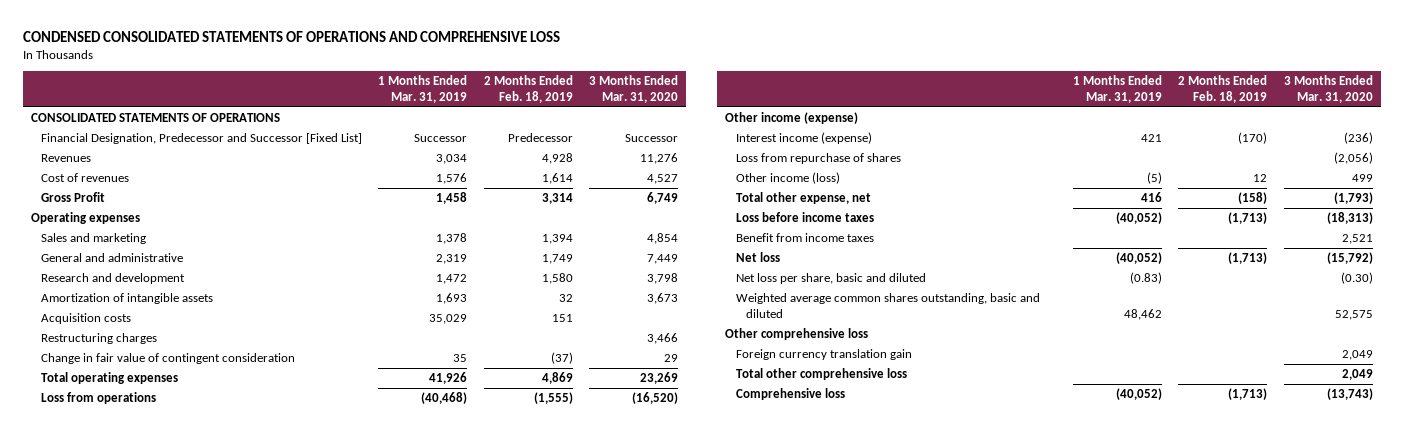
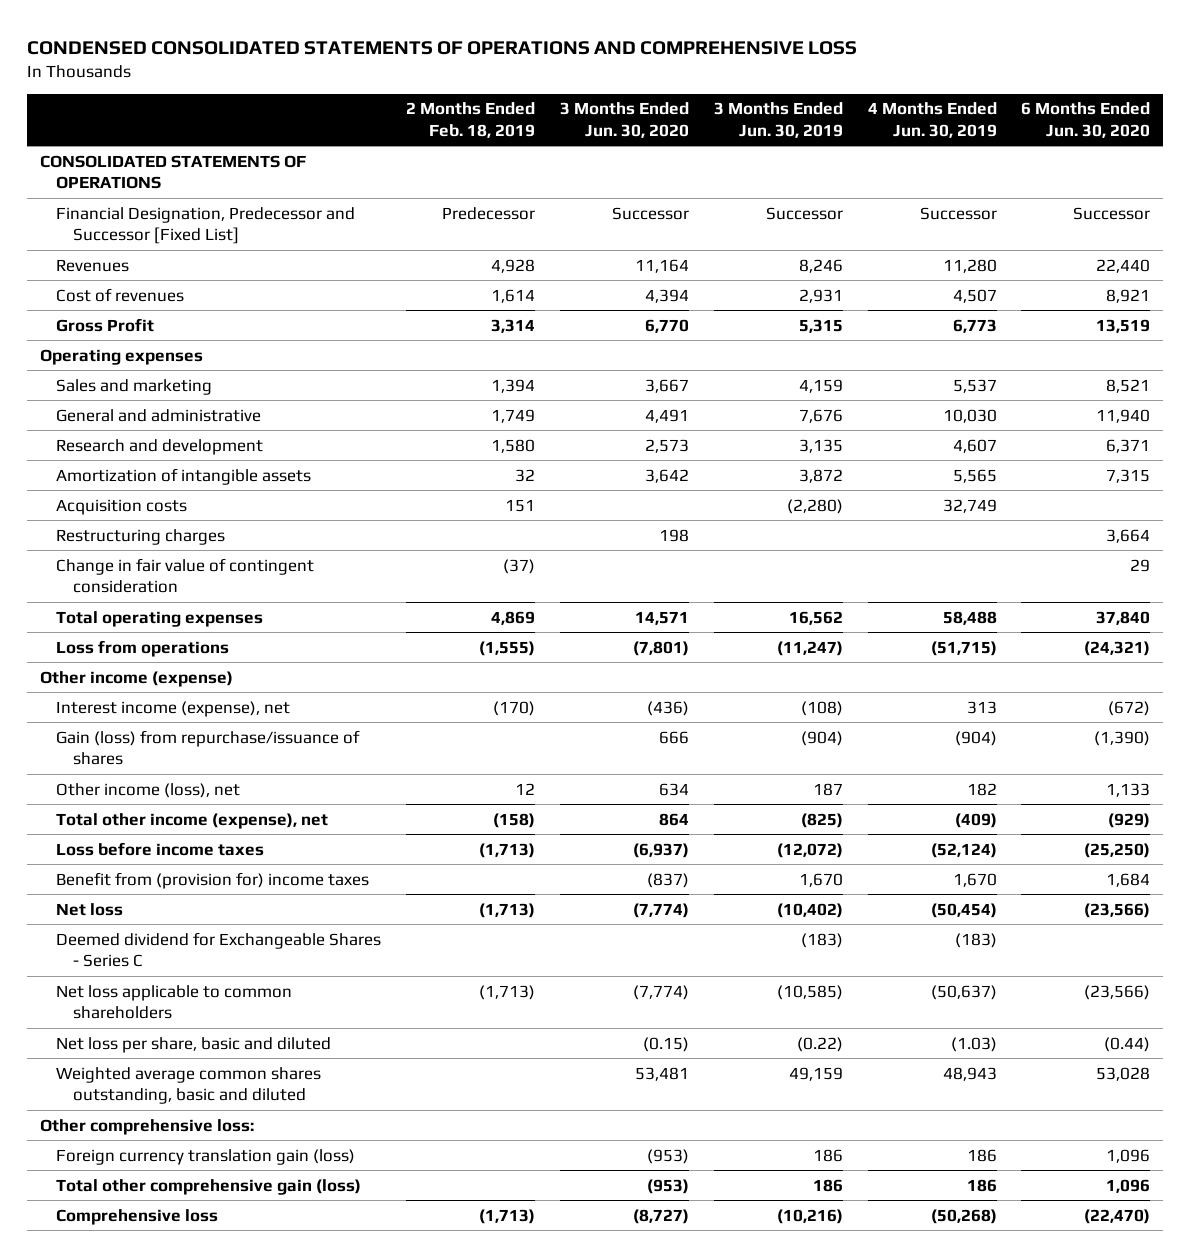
- | 1 Months Ended Mar. 31, 2019 | 2 Months Ended Feb. 18, 2019 | 3 Months Ended Mar. 31, 2020
+ | 2 Months Ended Feb. 18, 2019 | 3 Months Ended Jun. 30, 2020 | 3 Months Ended Jun. 30, 2019 | 4 Months Ended Jun. 30, 2019 | 6 Months Ended Jun. 30, 2020
- Interest income (expense) | 421 | (170) | (236)
- Loss from repurchase of shares | | | (2,056)
- Other income (loss) | (5) | 12 | 499
- Total other expense, net | 416 | (158) | (1,793)
+ Interest income (expense), net | (170) | (436) | (108) | 313 | (672)
+ Gain (loss) from repurchase/issuance of shares | | 666 | (904) | (904) | (1,390)
+ Other income (loss), net | 12 | 634 | 187 | 182 | 1,133
+ Total other income (expense), net | (158) | 864 | (825) | (409) | (929)
- Benefit from income taxes | | | 2,521
+ Benefit from (provision for) income taxes | | (837) | 1,670 | 1,670 | 1,684
+ Deemed dividend for Exchangeable Shares - Series C | | | (183) | (183) |
+ Net loss applicable to common shareholders | (1,713) | (7,774) | (10,585) | (50,637) | (23,566)
- Other comprehensive loss
- Foreign currency translation gain | | | 2,049
- Total other comprehensive loss | | | 2,049
+ Other comprehensive loss:
+ Foreign currency translation gain (loss) | | (953) | 186 | 186 | 1,096
+ Total other comprehensive gain (loss) | | (953) | 186 | 186 | 1,096

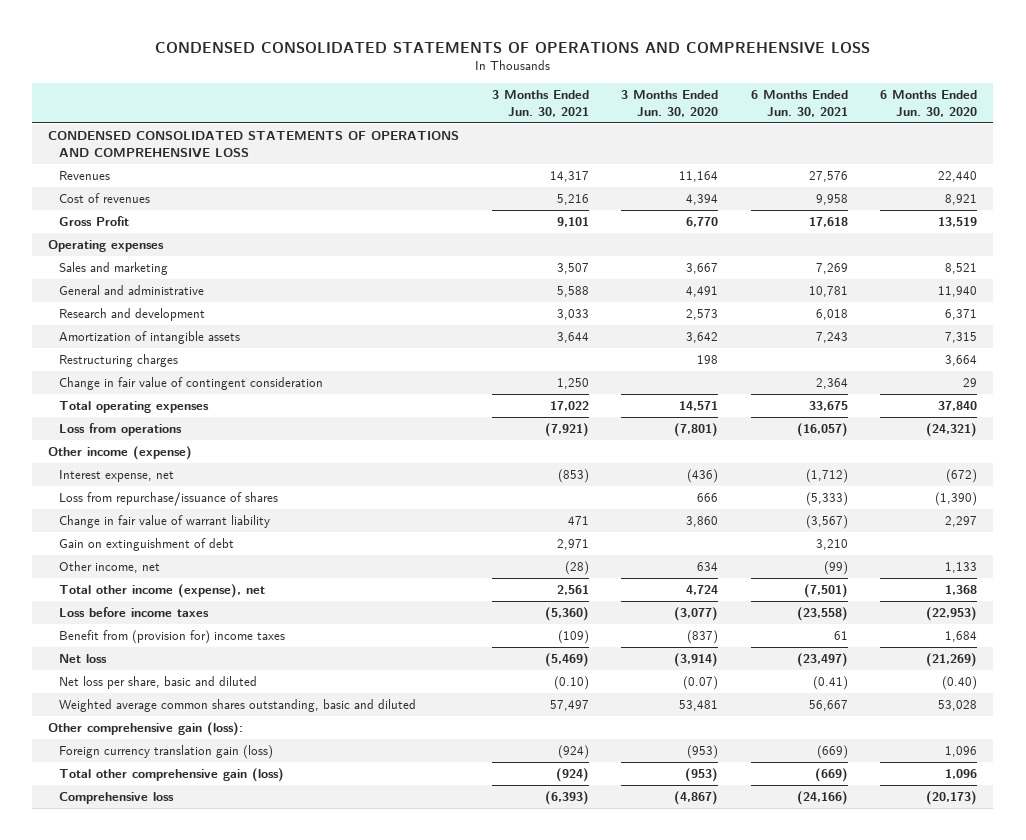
- | 2 Months Ended Feb. 18, 2019 | 3 Months Ended Jun. 30, 2020 | 3 Months Ended Jun. 30, 2019 | 4 Months Ended Jun. 30, 2019 | 6 Months Ended Jun. 30, 2020
+ | 3 Months Ended Jun. 30, 2021 | 3 Months Ended Jun. 30, 2020 | 6 Months Ended Jun. 30, 2021 | 6 Months Ended Jun. 30, 2020
- CONSOLIDATED STATEMENTS OF OPERATIONS
- Financial Designation, Predecessor and Successor [Fixed List] | Predecessor | Successor | Successor | Successor | Successor
+ CONDENSED CONSOLIDATED STATEMENTS OF OPERATIONS AND COMPREHENSIVE LOSS
- Acquisition costs | 151 | | (2,280) | 32,749 |
- Interest income (expense), net | (170) | (436) | (108) | 313 | (672)
- Gain (loss) from repurchase/issuance of shares | | 666 | (904) | (904) | (1,390)
- Other income (loss), net | 12 | 634 | 187 | 182 | 1,133
- Total other income (expense), net | (158) | 864 | (825) | (409) | (929)
- Loss before income taxes | (1,713) | (6,937) | (12,072) | (52,124) | (25,250)
+ Interest expense, net | (853) | (436) | (1,712) | (672)
+ Loss from repurchase/issuance of shares | | 666 | (5,333) | (1,390)
+ Change in fair value of warrant liability | 471 | 3,860 | (3,567) | 2,297
+ Gain on extinguishment of debt | 2,971 | | 3,210 |
+ Other income, net | (28) | 634 | (99) | 1,133
+ Total other income (expense), net | 2,561 | 4,724 | (7,501) | 1,368
+ Loss before income taxes | (5,360) | (3,077) | (23,558) | (22,953)
- Net loss | (1,713) | (7,774) | (10,402) | (50,454) | (23,566)
- Deemed dividend for Exchangeable Shares - Series C | | | (183) | (183) |
- Net loss applicable to common shareholders | (1,713) | (7,774) | (10,585) | (50,637) | (23,566)
- Net loss per share, basic and diluted | | (0.15) | (0.22) | (1.03) | (0.44)
+ Net loss | (5,469) | (3,914) | (23,497) | (21,269)
+ Net loss per share, basic and diluted | (0.10) | (0.07) | (0.41) | (0.40)
- Other comprehensive loss:
+ Other comprehensive gain (loss):
- Comprehensive loss | (1,713) | (8,727) | (10,216) | (50,268) | (22,470)
+ Comprehensive loss | (6,393) | (4,867) | (24,166) | (20,173)

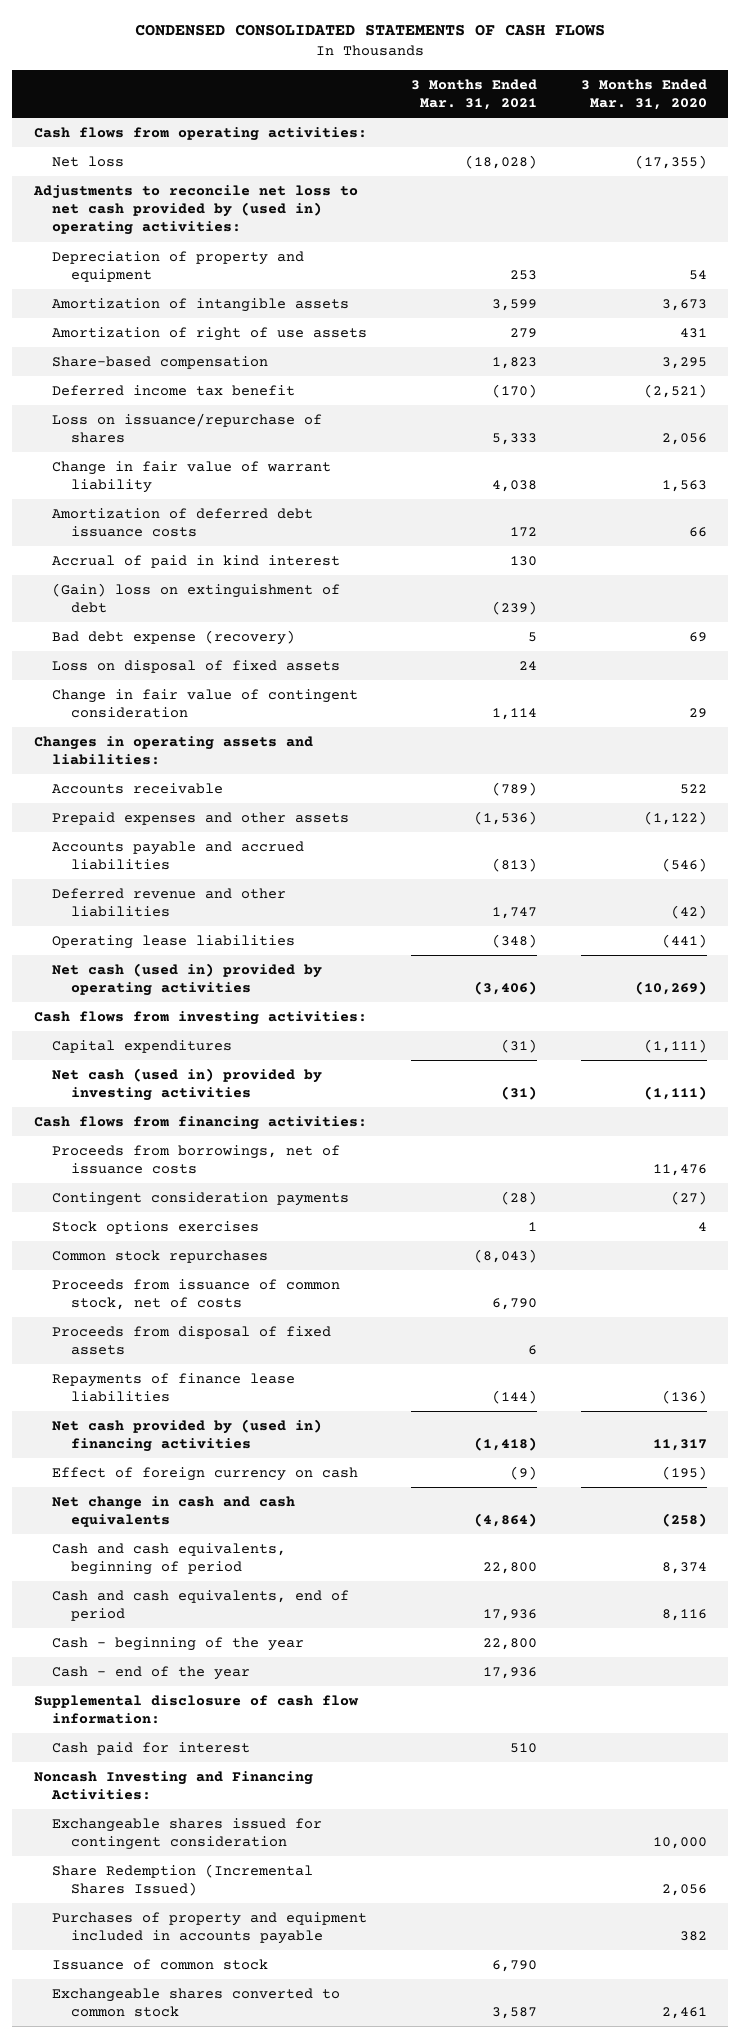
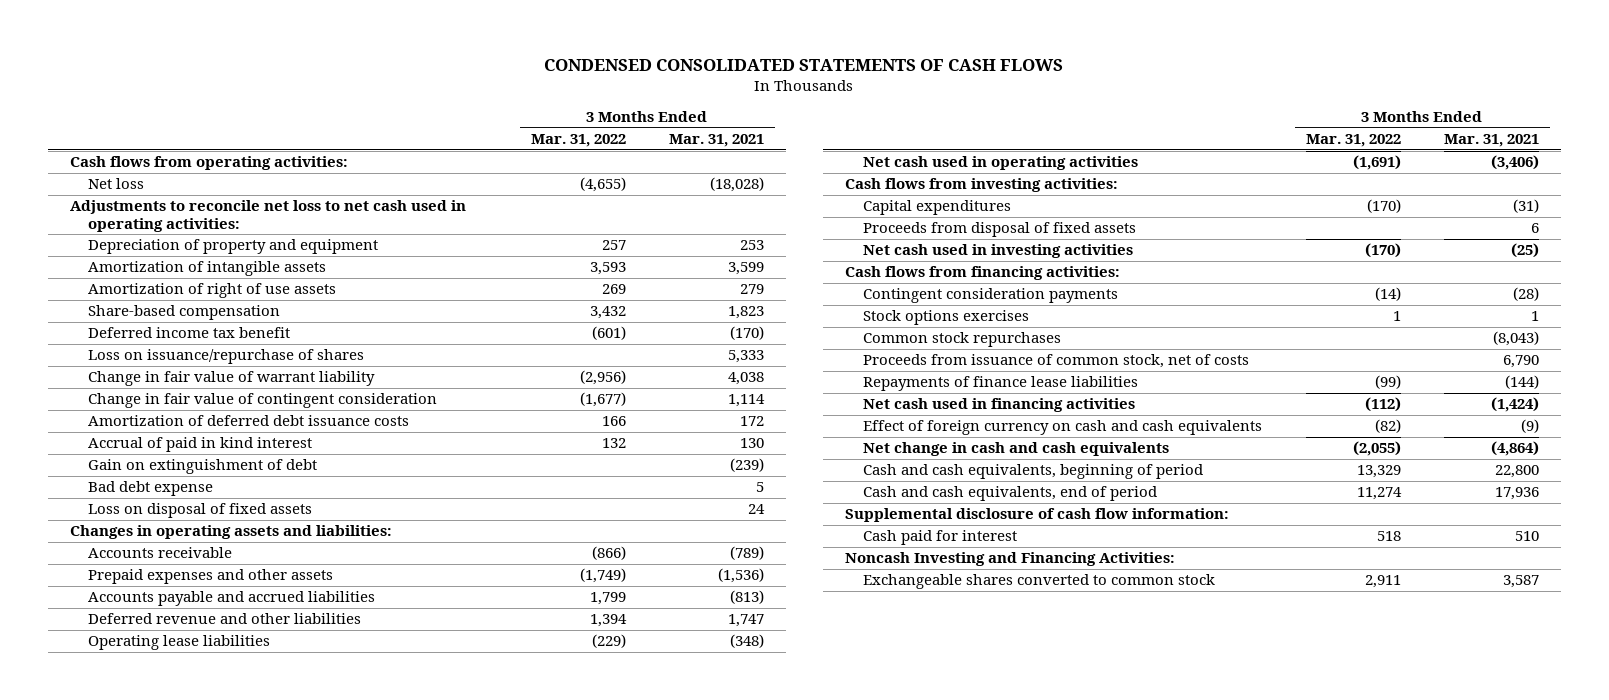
- | 3 Months Ended Mar. 31, 2021 | 3 Months Ended Mar. 31, 2020
+ | 3 Months Ended Mar. 31, 2022 | 3 Months Ended Mar. 31, 2021
- Adjustments to reconcile net loss to net cash provided by (used in) operating activities:
+ Adjustments to reconcile net loss to net cash used in operating activities:
moved up: Change in fair value of contingent consideration | (1,677) | 1,114
- (Gain) loss on extinguishment of debt | (239) |
- Bad debt expense (recovery) | 5 | 69
+ Gain on extinguishment of debt | | (239)
+ Bad debt expense | | 5
- Net cash (used in) provided by operating activities | (3,406) | (10,269)
+ Net cash used in operating activities | (1,691) | (3,406)
- Net cash (used in) provided by investing activities | (31) | (1,111)
moved up: Proceeds from disposal of fixed assets | | 6
+ Net cash used in investing activities | (170) | (25)
- Proceeds from borrowings, net of issuance costs | | 11,476
- Net cash provided by (used in) financing activities | (1,418) | 11,317
- Effect of foreign currency on cash | (9) | (195)
+ Net cash used in financing activities | (112) | (1,424)
+ Effect of foreign currency on cash and cash equivalents | (82) | (9)
- Cash - beginning of the year | 22,800 |
- Cash - end of the year | 17,936 |
- Exchangeable shares issued for contingent consideration | | 10,000
- Share Redemption (Incremental Shares Issued) | | 2,056
- Purchases of property and equipment included in accounts payable | | 382
- Issuance of common stock | 6,790 |

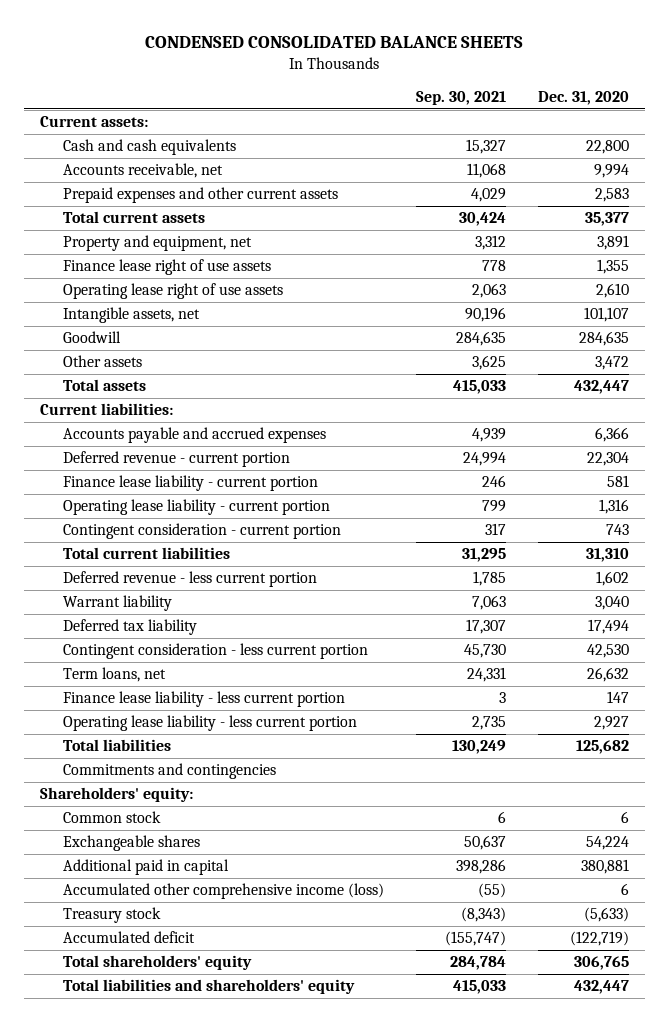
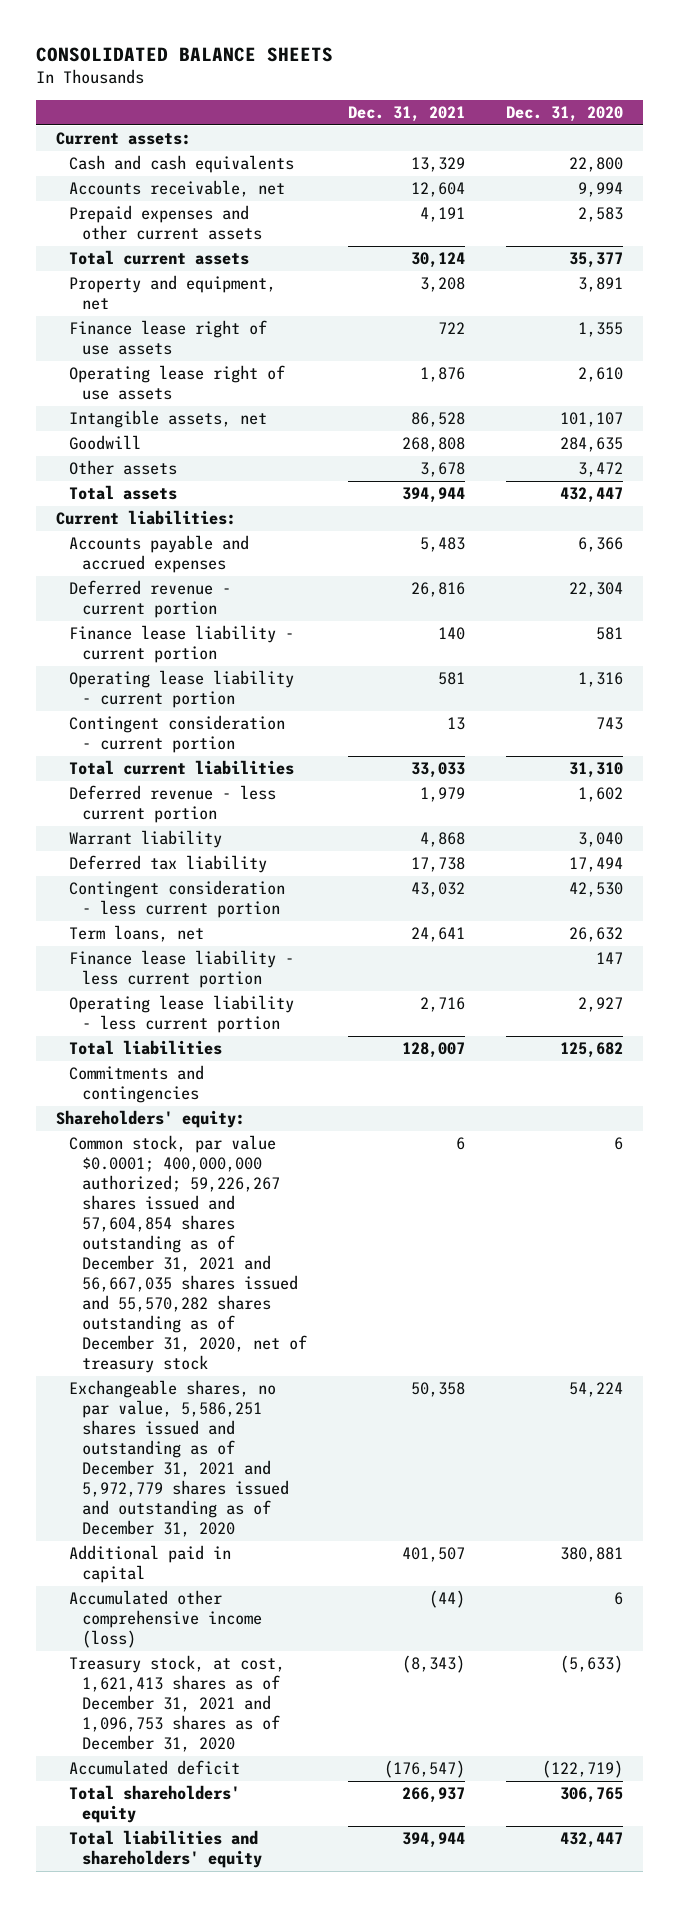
- CONDENSED CONSOLIDATED BALANCE SHEETS
+ CONSOLIDATED BALANCE SHEETS
- | Sep. 30, 2021 | Dec. 31, 2020
+ | Dec. 31, 2021 | Dec. 31, 2020
- Common stock | 6 | 6
- Exchangeable shares | 50,637 | 54,224
+ Common stock, par value $0.0001; 400,000,000 authorized; 59,226,267 shares issued and 57,604,854 shares outstanding as of December 31, 2021 and 56,667,035 shares issued and 55,570,282 shares outstanding as of December 31, 2020, net of treasury stock | 6 | 6
+ Exchangeable shares, no par value, 5,586,251 shares issued and outstanding as of December 31, 2021 and 5,972,779 shares issued and outstanding as of December 31, 2020 | 50,358 | 54,224
- Treasury stock | (8,343) | (5,633)
+ Treasury stock, at cost, 1,621,413 shares as of December 31, 2021 and 1,096,753 shares as of December 31, 2020 | (8,343) | (5,633)

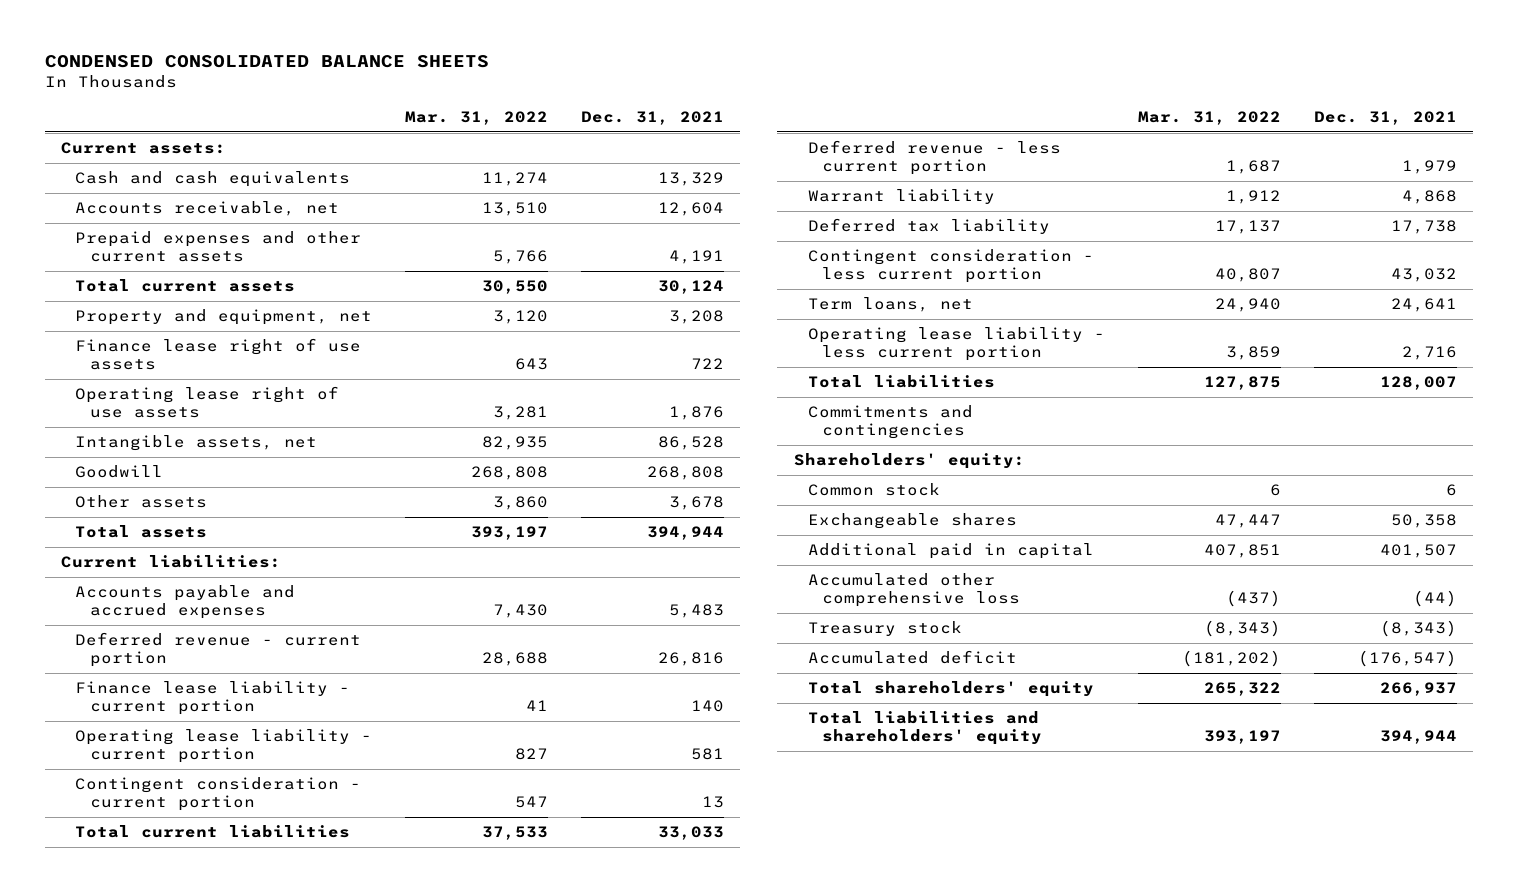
- CONSOLIDATED BALANCE SHEETS
+ CONDENSED CONSOLIDATED BALANCE SHEETS
- | Dec. 31, 2021 | Dec. 31, 2020
+ | Mar. 31, 2022 | Dec. 31, 2021
- Finance lease liability - less current portion | | 147
- Common stock, par value $0.0001; 400,000,000 authorized; 59,226,267 shares issued and 57,604,854 shares outstanding as of December 31, 2021 and 56,667,035 shares issued and 55,570,282 shares outstanding as of December 31, 2020, net of treasury stock | 6 | 6
- Exchangeable shares, no par value, 5,586,251 shares issued and outstanding as of December 31, 2021 and 5,972,779 shares issued and outstanding as of December 31, 2020 | 50,358 | 54,224
+ Common stock | 6 | 6
+ Exchangeable shares | 47,447 | 50,358
- Accumulated other comprehensive income (loss) | (44) | 6
- Treasury stock, at cost, 1,621,413 shares as of December 31, 2021 and 1,096,753 shares as of December 31, 2020 | (8,343) | (5,633)
+ Accumulated other comprehensive loss | (437) | (44)
+ Treasury stock | (8,343) | (8,343)

